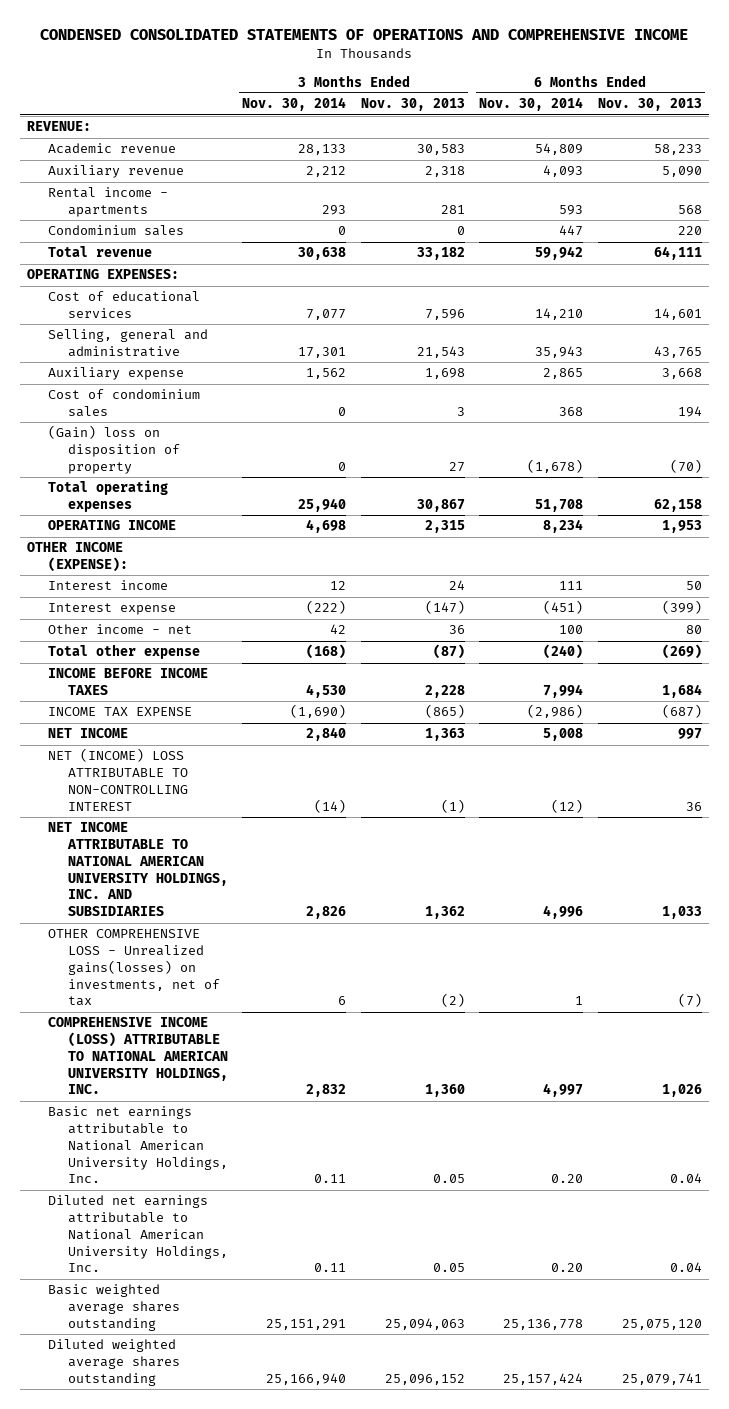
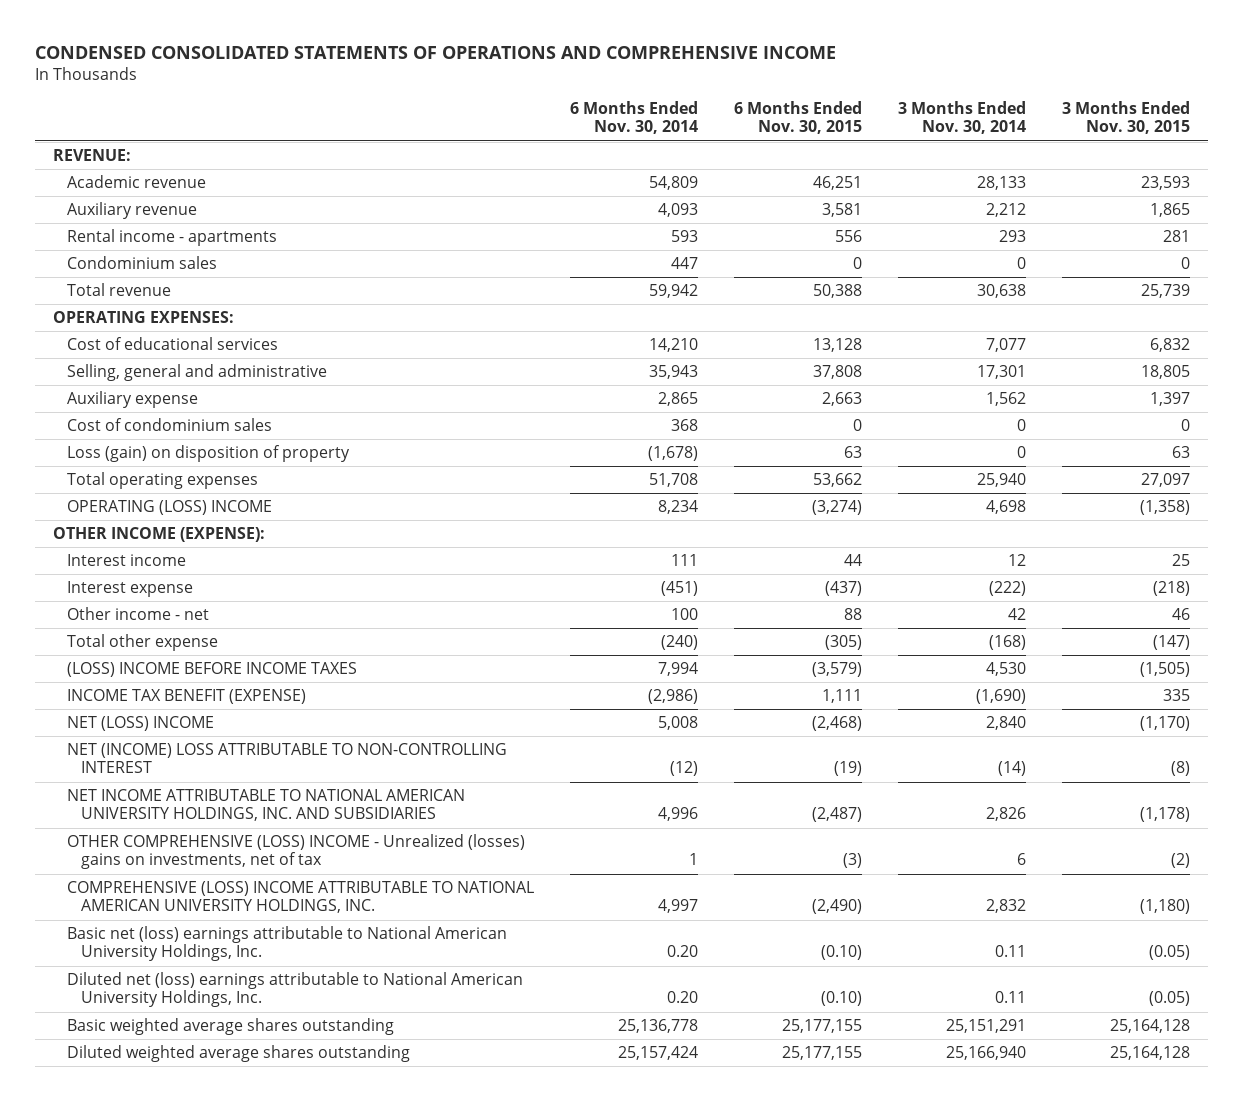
- | 3 Months Ended Nov. 30, 2014 | 3 Months Ended Nov. 30, 2013 | 6 Months Ended Nov. 30, 2014 | 6 Months Ended Nov. 30, 2013
+ | 6 Months Ended Nov. 30, 2014 | 6 Months Ended Nov. 30, 2015 | 3 Months Ended Nov. 30, 2014 | 3 Months Ended Nov. 30, 2015
- (Gain) loss on disposition of property | 0 | 27 | (1,678) | (70)
+ Loss (gain) on disposition of property | (1,678) | 63 | 0 | 63
- OPERATING INCOME | 4,698 | 2,315 | 8,234 | 1,953
+ OPERATING (LOSS) INCOME | 8,234 | (3,274) | 4,698 | (1,358)
- INCOME BEFORE INCOME TAXES | 4,530 | 2,228 | 7,994 | 1,684
- INCOME TAX EXPENSE | (1,690) | (865) | (2,986) | (687)
- NET INCOME | 2,840 | 1,363 | 5,008 | 997
+ (LOSS) INCOME BEFORE INCOME TAXES | 7,994 | (3,579) | 4,530 | (1,505)
+ INCOME TAX BENEFIT (EXPENSE) | (2,986) | 1,111 | (1,690) | 335
+ NET (LOSS) INCOME | 5,008 | (2,468) | 2,840 | (1,170)
- OTHER COMPREHENSIVE LOSS - Unrealized gains(losses) on investments, net of tax | 6 | (2) | 1 | (7)
- COMPREHENSIVE INCOME (LOSS) ATTRIBUTABLE TO NATIONAL AMERICAN UNIVERSITY HOLDINGS, INC. | 2,832 | 1,360 | 4,997 | 1,026
- Basic net earnings attributable to National American University Holdings, Inc. | 0.11 | 0.05 | 0.20 | 0.04
- Diluted net earnings attributable to National American University Holdings, Inc. | 0.11 | 0.05 | 0.20 | 0.04
+ OTHER COMPREHENSIVE (LOSS) INCOME - Unrealized (losses) gains on investments, net of tax | 1 | (3) | 6 | (2)
+ COMPREHENSIVE (LOSS) INCOME ATTRIBUTABLE TO NATIONAL AMERICAN UNIVERSITY HOLDINGS, INC. | 4,997 | (2,490) | 2,832 | (1,180)
+ Basic net (loss) earnings attributable to National American University Holdings, Inc. | 0.20 | (0.10) | 0.11 | (0.05)
+ Diluted net (loss) earnings attributable to National American University Holdings, Inc. | 0.20 | (0.10) | 0.11 | (0.05)

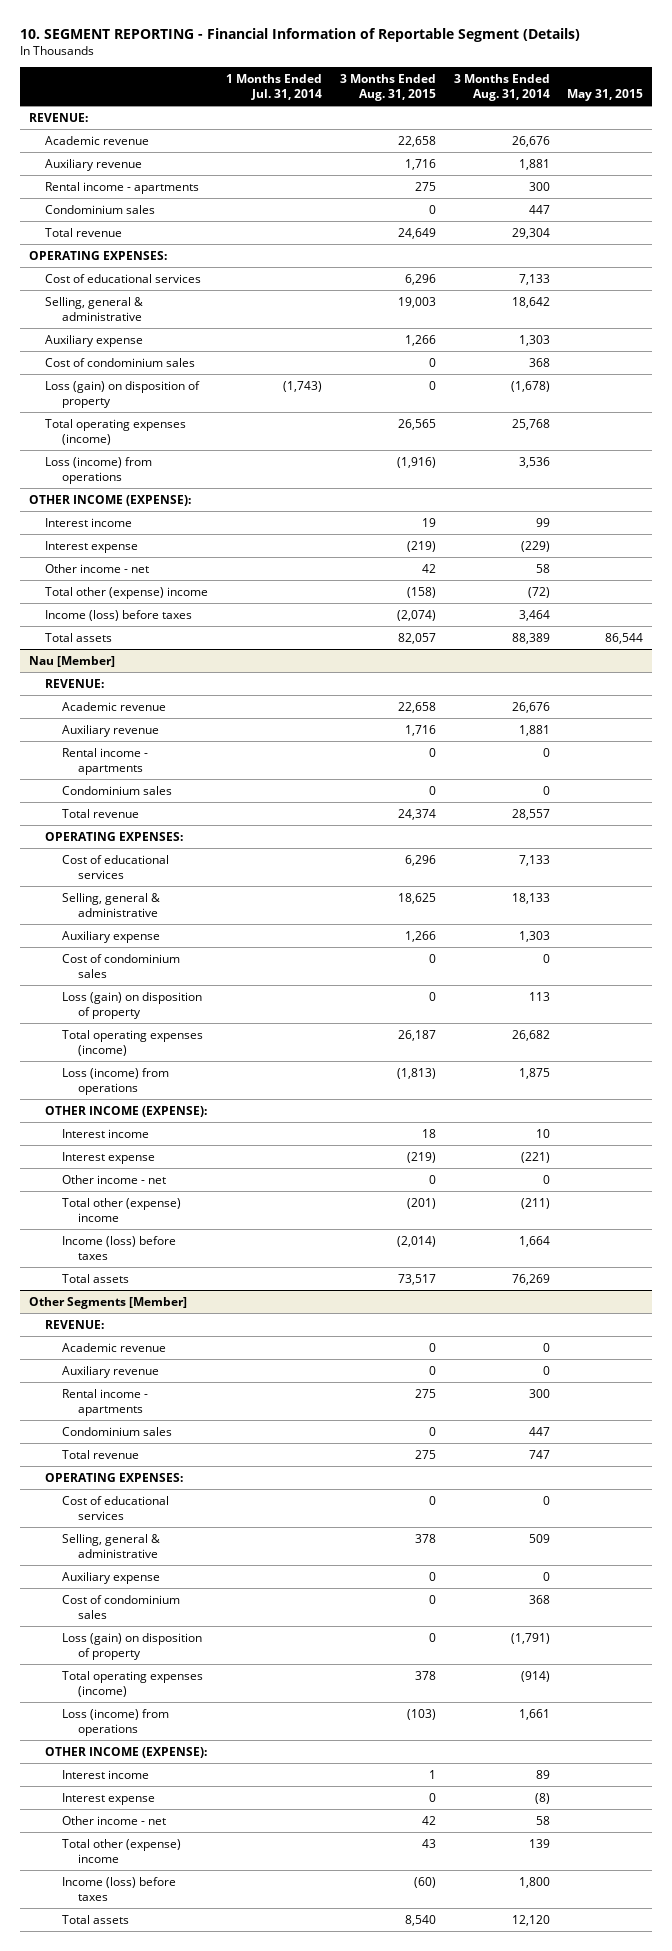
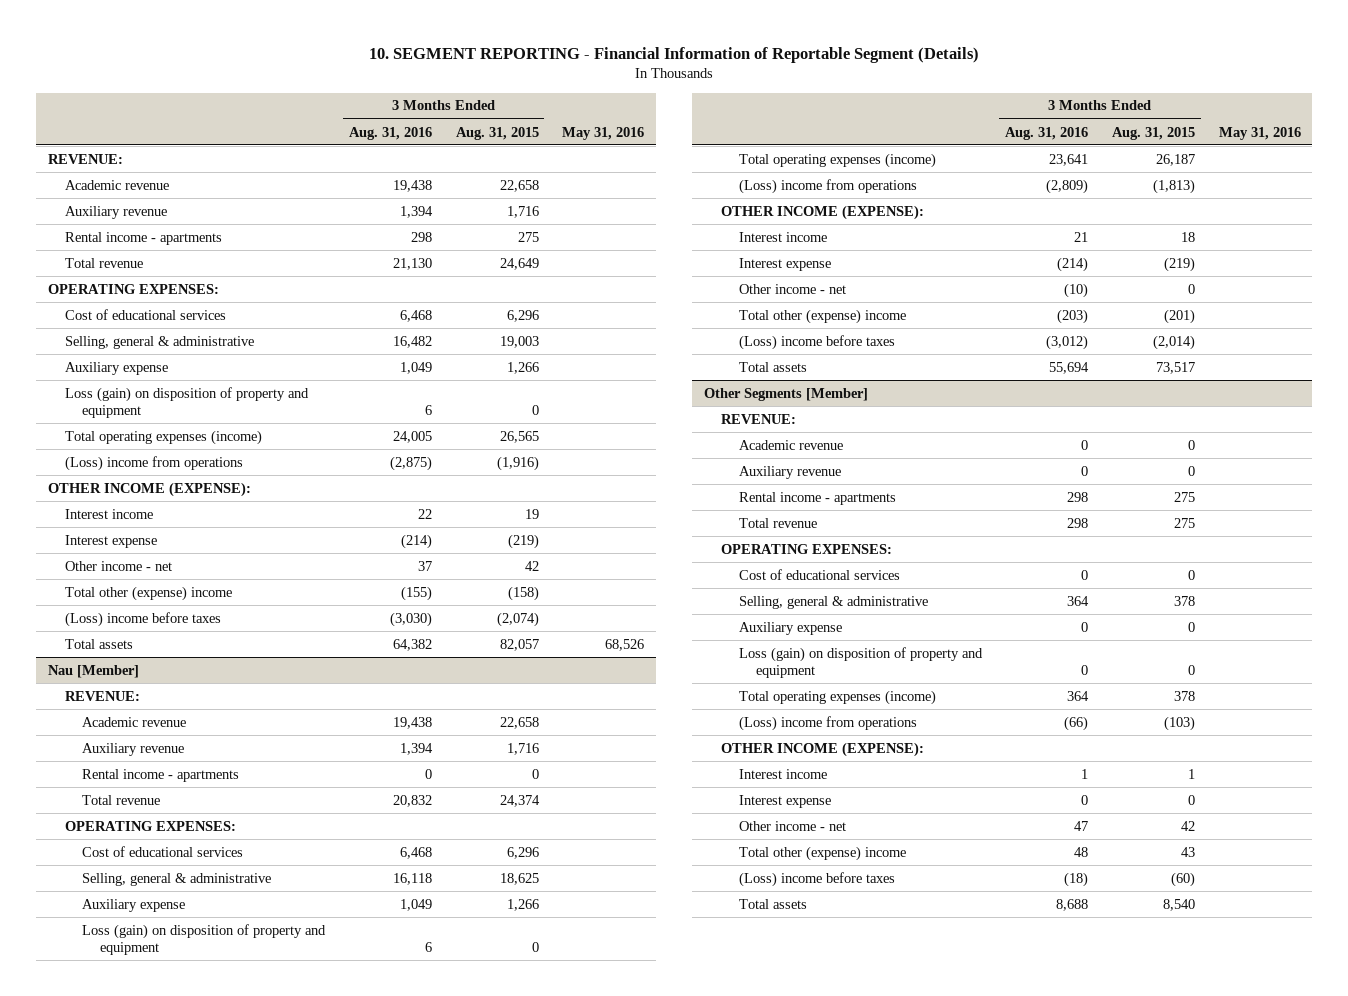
- | 1 Months Ended Jul. 31, 2014 | 3 Months Ended Aug. 31, 2015 | 3 Months Ended Aug. 31, 2014 | May 31, 2015
+ | 3 Months Ended Aug. 31, 2016 | 3 Months Ended Aug. 31, 2015 | May 31, 2016
- Condominium sales | | 0 | 447 |
- Cost of condominium sales | | 0 | 368 |
- Loss (gain) on disposition of property | (1,743) | 0 | (1,678) |
+ Loss (gain) on disposition of property and equipment | 6 | 0 |
- Loss (income) from operations | | (1,916) | 3,536 |
+ (Loss) income from operations | (2,875) | (1,916) |
- Income (loss) before taxes | | (2,074) | 3,464 |
+ (Loss) income before taxes | (3,030) | (2,074) |
@ Nau [Member]
- Condominium sales | | 0 | 0 |
- Cost of condominium sales | | 0 | 0 |
- Loss (gain) on disposition of property | | 0 | 113 |
+ Loss (gain) on disposition of property and equipment | 6 | 0 |
- Loss (income) from operations | | (1,813) | 1,875 |
+ (Loss) income from operations | (2,809) | (1,813) |
- Income (loss) before taxes | | (2,014) | 1,664 |
+ (Loss) income before taxes | (3,012) | (2,014) |
@ Other Segments [Member]
- Condominium sales | | 0 | 447 |
- Cost of condominium sales | | 0 | 368 |
- Loss (gain) on disposition of property | | 0 | (1,791) |
+ Loss (gain) on disposition of property and equipment | 0 | 0 |
- Loss (income) from operations | | (103) | 1,661 |
+ (Loss) income from operations | (66) | (103) |
- Income (loss) before taxes | | (60) | 1,800 |
+ (Loss) income before taxes | (18) | (60) |

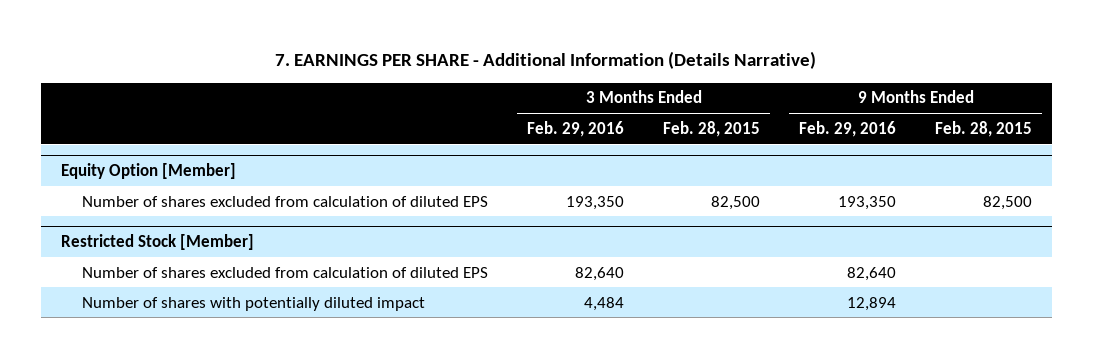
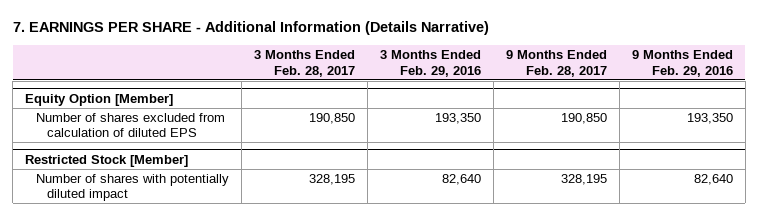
- | 3 Months Ended Feb. 29, 2016 | 3 Months Ended Feb. 28, 2015 | 9 Months Ended Feb. 29, 2016 | 9 Months Ended Feb. 28, 2015
+ | 3 Months Ended Feb. 28, 2017 | 3 Months Ended Feb. 29, 2016 | 9 Months Ended Feb. 28, 2017 | 9 Months Ended Feb. 29, 2016
@ Restricted Stock [Member]
- Number of shares excluded from calculation of diluted EPS | 82,640 | | 82,640 |
- Number of shares with potentially diluted impact | 4,484 | | 12,894 |
+ Number of shares with potentially diluted impact | 328,195 | 82,640 | 328,195 | 82,640

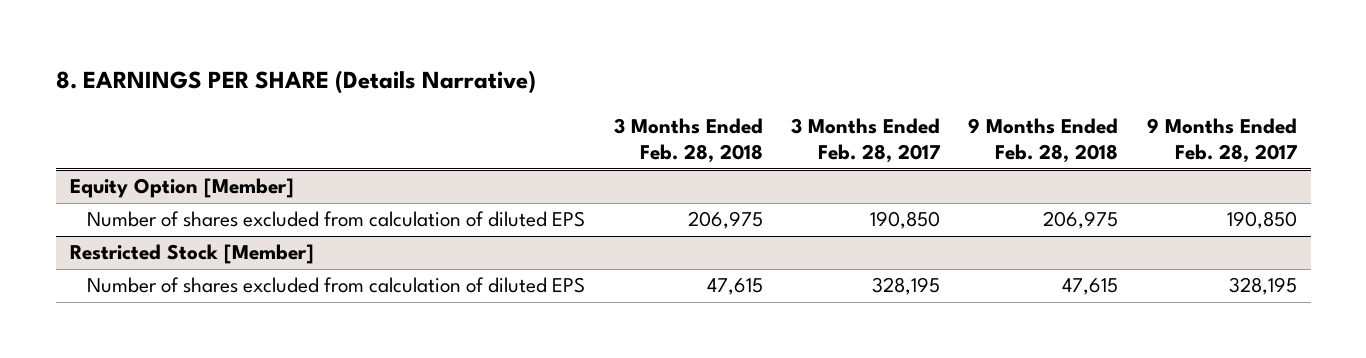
- 7. EARNINGS PER SHARE - Additional Information (Details Narrative)
+ 8. EARNINGS PER SHARE (Details Narrative)
- | 3 Months Ended Feb. 28, 2017 | 3 Months Ended Feb. 29, 2016 | 9 Months Ended Feb. 28, 2017 | 9 Months Ended Feb. 29, 2016
+ | 3 Months Ended Feb. 28, 2018 | 3 Months Ended Feb. 28, 2017 | 9 Months Ended Feb. 28, 2018 | 9 Months Ended Feb. 28, 2017
@ Restricted Stock [Member]
- Number of shares with potentially diluted impact | 328,195 | 82,640 | 328,195 | 82,640
+ Number of shares excluded from calculation of diluted EPS | 47,615 | 328,195 | 47,615 | 328,195

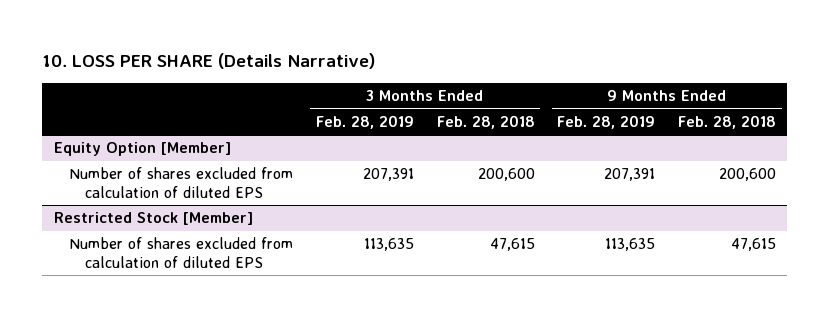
- 8. EARNINGS PER SHARE (Details Narrative)
+ 10. LOSS PER SHARE (Details Narrative)
- | 3 Months Ended Feb. 28, 2018 | 3 Months Ended Feb. 28, 2017 | 9 Months Ended Feb. 28, 2018 | 9 Months Ended Feb. 28, 2017
+ | 3 Months Ended Feb. 28, 2019 | 3 Months Ended Feb. 28, 2018 | 9 Months Ended Feb. 28, 2019 | 9 Months Ended Feb. 28, 2018
@ Equity Option [Member]
- Number of shares excluded from calculation of diluted EPS | 206,975 | 190,850 | 206,975 | 190,850
+ Number of shares excluded from calculation of diluted EPS | 207,391 | 200,600 | 207,391 | 200,600

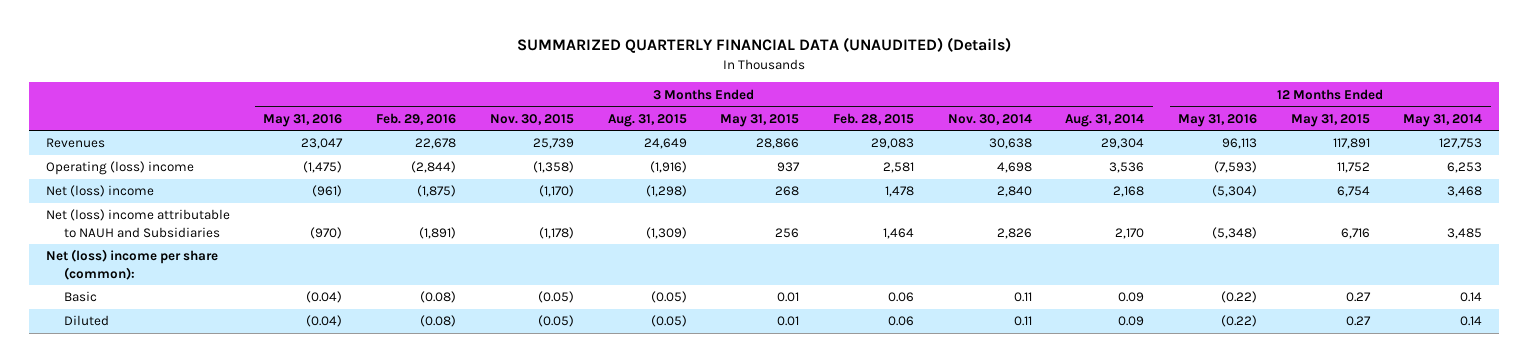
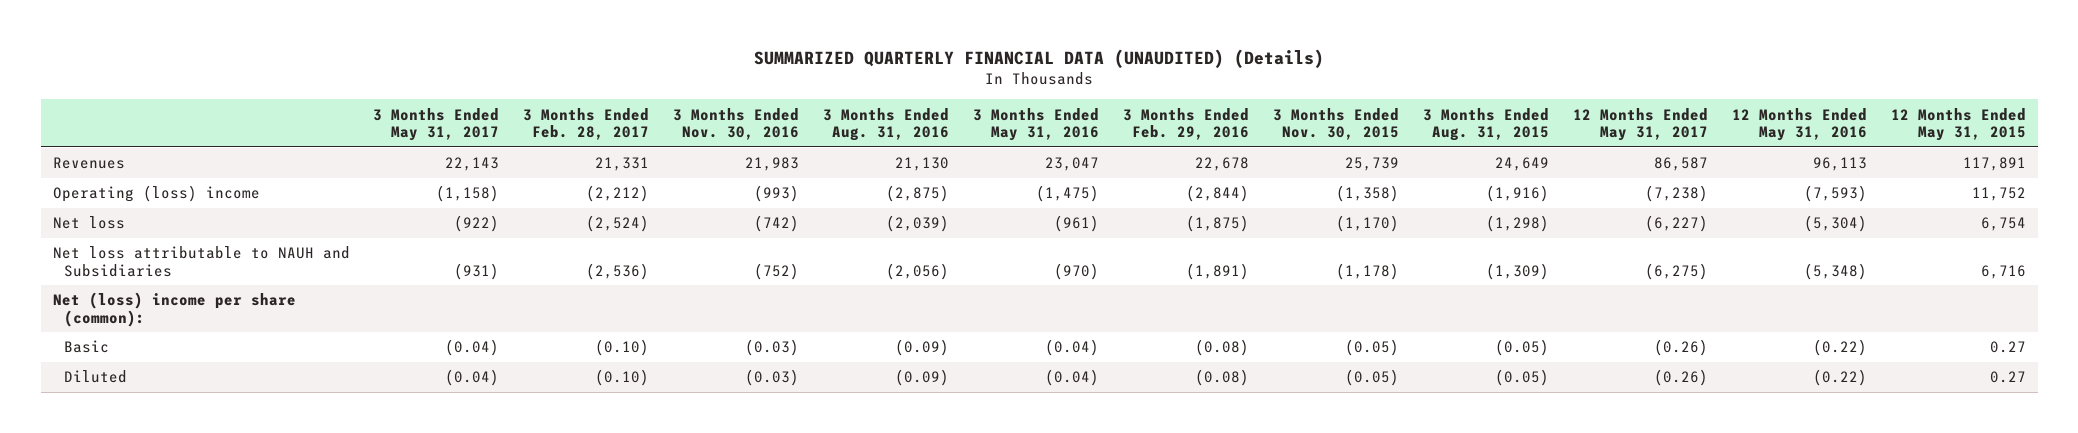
- | 3 Months Ended May 31, 2016 | 3 Months Ended Feb. 29, 2016 | 3 Months Ended Nov. 30, 2015 | 3 Months Ended Aug. 31, 2015 | 3 Months Ended May 31, 2015 | 3 Months Ended Feb. 28, 2015 | 3 Months Ended Nov. 30, 2014 | 3 Months Ended Aug. 31, 2014 | 12 Months Ended May 31, 2016 | 12 Months Ended May 31, 2015 | 12 Months Ended May 31, 2014
+ | 3 Months Ended May 31, 2017 | 3 Months Ended Feb. 28, 2017 | 3 Months Ended Nov. 30, 2016 | 3 Months Ended Aug. 31, 2016 | 3 Months Ended May 31, 2016 | 3 Months Ended Feb. 29, 2016 | 3 Months Ended Nov. 30, 2015 | 3 Months Ended Aug. 31, 2015 | 12 Months Ended May 31, 2017 | 12 Months Ended May 31, 2016 | 12 Months Ended May 31, 2015
- Net (loss) income | (961) | (1,875) | (1,170) | (1,298) | 268 | 1,478 | 2,840 | 2,168 | (5,304) | 6,754 | 3,468
- Net (loss) income attributable to NAUH and Subsidiaries | (970) | (1,891) | (1,178) | (1,309) | 256 | 1,464 | 2,826 | 2,170 | (5,348) | 6,716 | 3,485
+ Net loss | (922) | (2,524) | (742) | (2,039) | (961) | (1,875) | (1,170) | (1,298) | (6,227) | (5,304) | 6,754
+ Net loss attributable to NAUH and Subsidiaries | (931) | (2,536) | (752) | (2,056) | (970) | (1,891) | (1,178) | (1,309) | (6,275) | (5,348) | 6,716

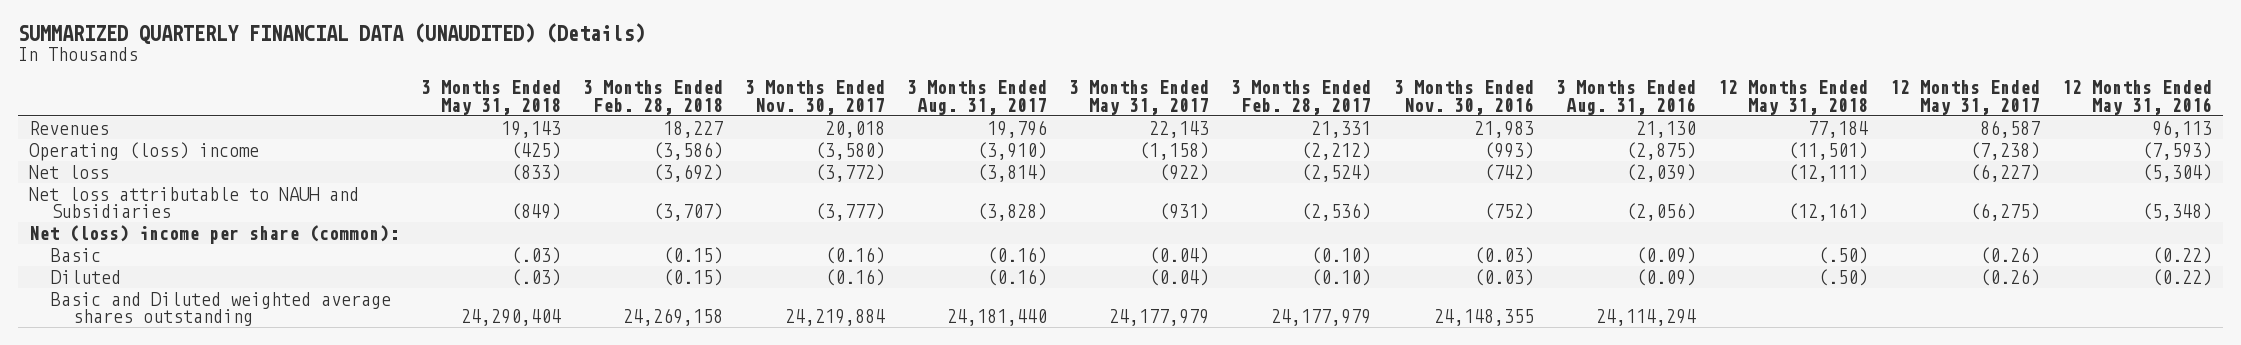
- | 3 Months Ended May 31, 2017 | 3 Months Ended Feb. 28, 2017 | 3 Months Ended Nov. 30, 2016 | 3 Months Ended Aug. 31, 2016 | 3 Months Ended May 31, 2016 | 3 Months Ended Feb. 29, 2016 | 3 Months Ended Nov. 30, 2015 | 3 Months Ended Aug. 31, 2015 | 12 Months Ended May 31, 2017 | 12 Months Ended May 31, 2016 | 12 Months Ended May 31, 2015
+ | 3 Months Ended May 31, 2018 | 3 Months Ended Feb. 28, 2018 | 3 Months Ended Nov. 30, 2017 | 3 Months Ended Aug. 31, 2017 | 3 Months Ended May 31, 2017 | 3 Months Ended Feb. 28, 2017 | 3 Months Ended Nov. 30, 2016 | 3 Months Ended Aug. 31, 2016 | 12 Months Ended May 31, 2018 | 12 Months Ended May 31, 2017 | 12 Months Ended May 31, 2016
+ Basic and Diluted weighted average shares outstanding | 24,290,404 | 24,269,158 | 24,219,884 | 24,181,440 | 24,177,979 | 24,177,979 | 24,148,355 | 24,114,294 | | |

